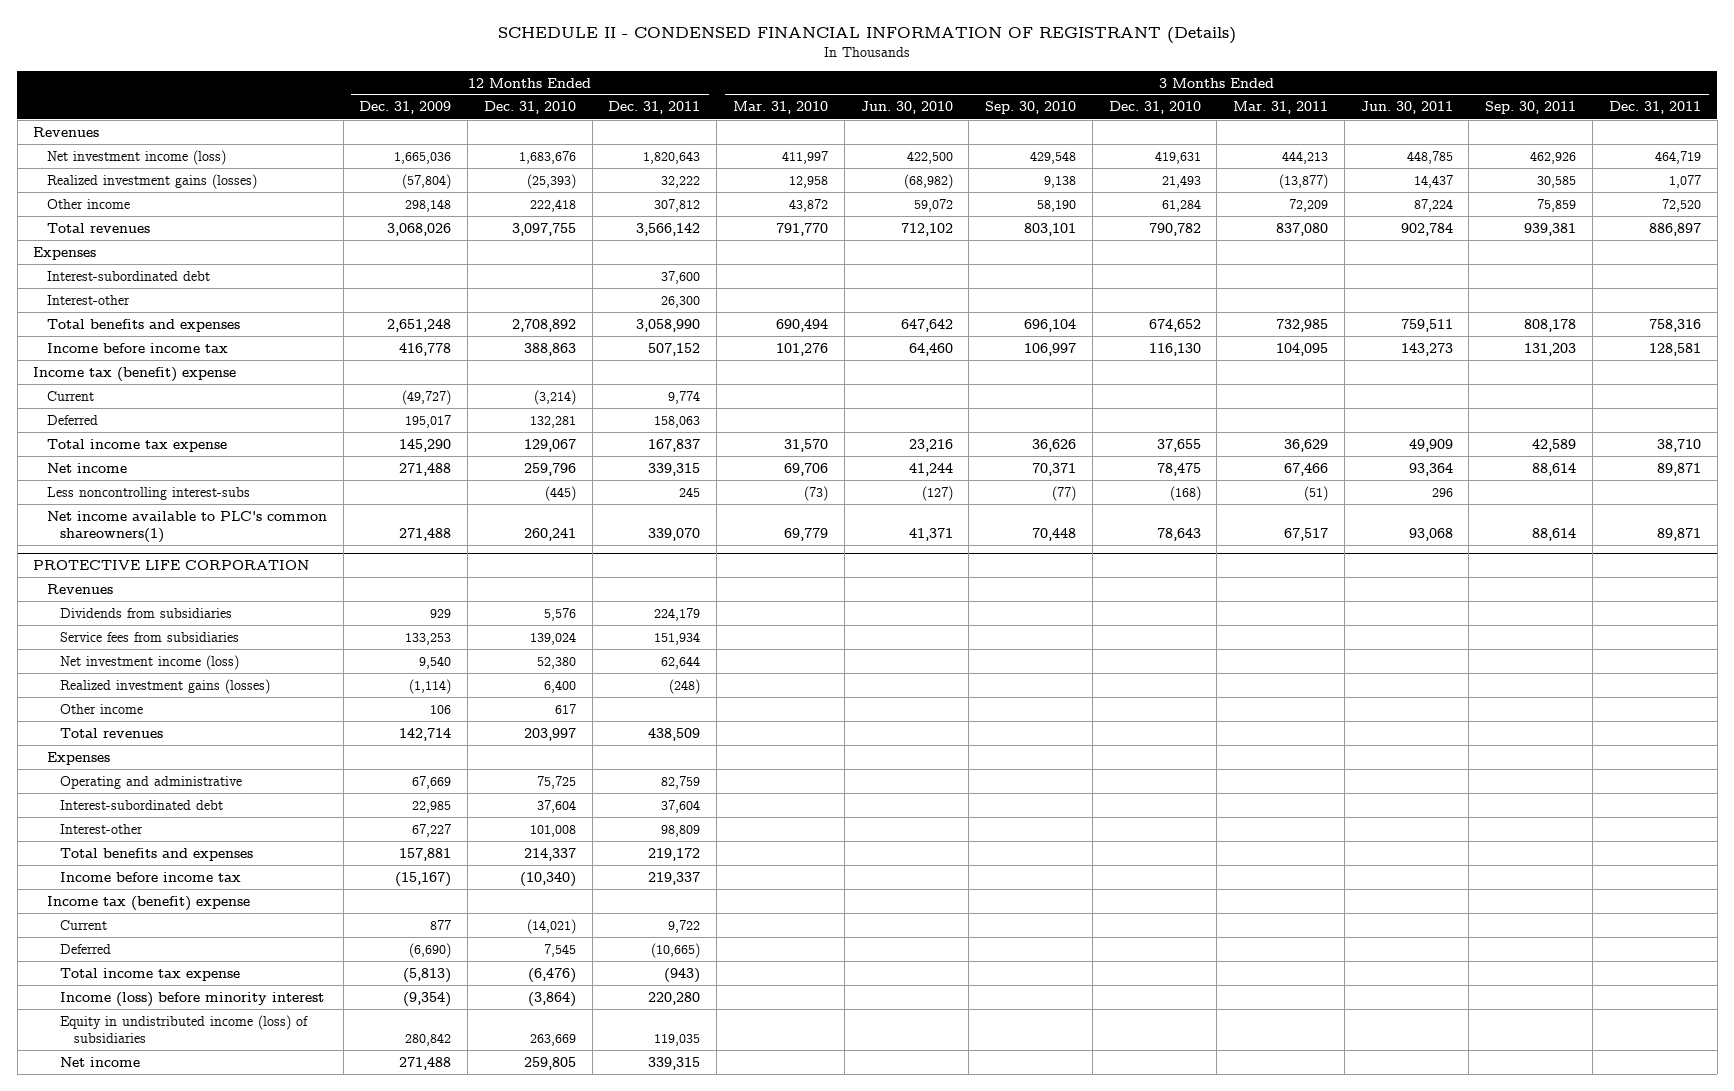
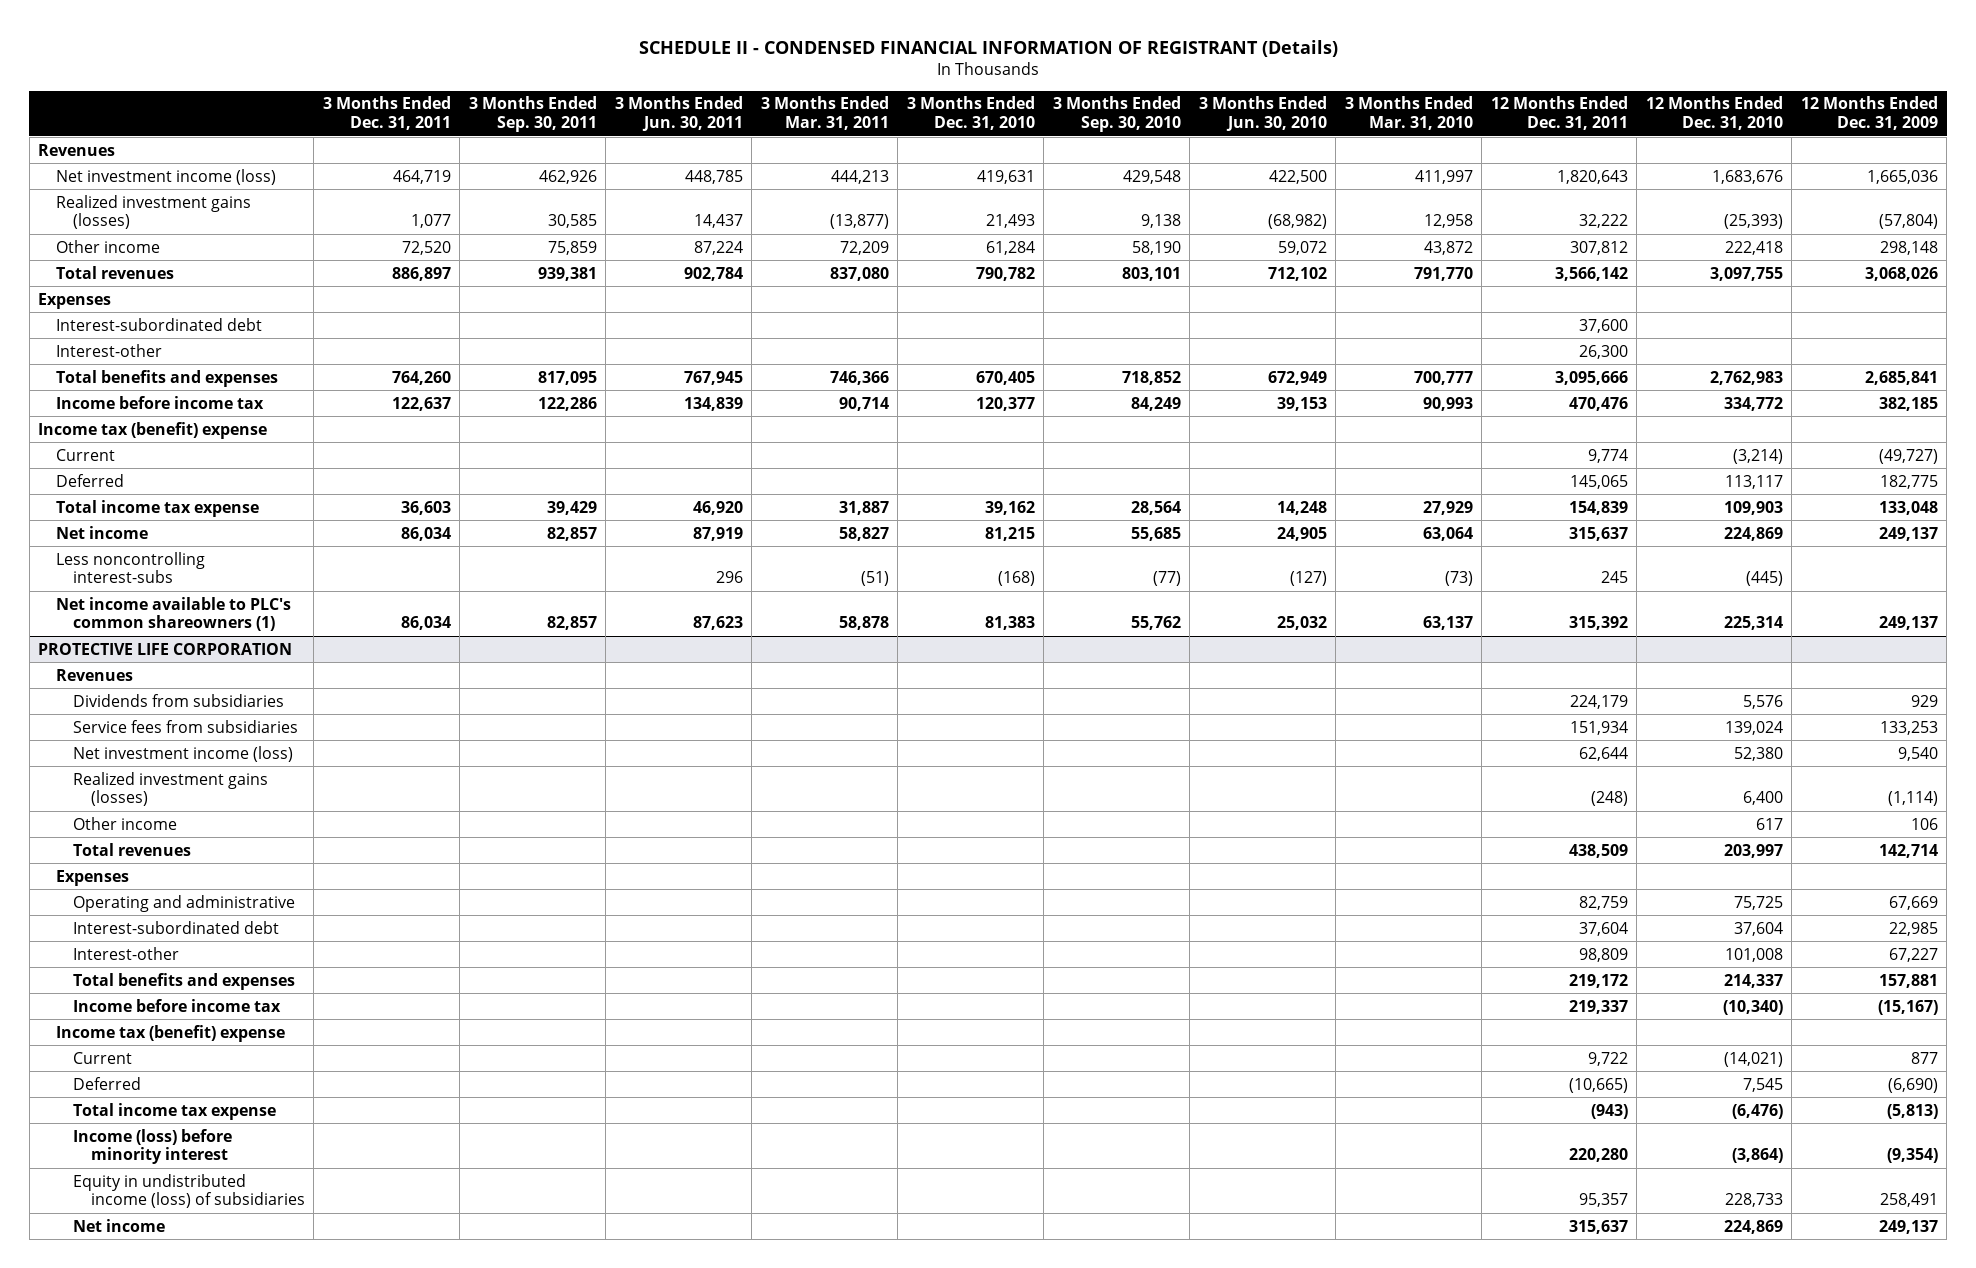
- | 12 Months Ended Dec. 31, 2009 | 12 Months Ended Dec. 31, 2010 | 12 Months Ended Dec. 31, 2011 | 3 Months Ended Mar. 31, 2010 | 3 Months Ended Jun. 30, 2010 | 3 Months Ended Sep. 30, 2010 | 3 Months Ended Dec. 31, 2010 | 3 Months Ended Mar. 31, 2011 | 3 Months Ended Jun. 30, 2011 | 3 Months Ended Sep. 30, 2011 | 3 Months Ended Dec. 31, 2011
+ | 3 Months Ended Dec. 31, 2011 | 3 Months Ended Sep. 30, 2011 | 3 Months Ended Jun. 30, 2011 | 3 Months Ended Mar. 31, 2011 | 3 Months Ended Dec. 31, 2010 | 3 Months Ended Sep. 30, 2010 | 3 Months Ended Jun. 30, 2010 | 3 Months Ended Mar. 31, 2010 | 12 Months Ended Dec. 31, 2011 | 12 Months Ended Dec. 31, 2010 | 12 Months Ended Dec. 31, 2009
- Total benefits and expenses | 2,651,248 | 2,708,892 | 3,058,990 | 690,494 | 647,642 | 696,104 | 674,652 | 732,985 | 759,511 | 808,178 | 758,316
- Income before income tax | 416,778 | 388,863 | 507,152 | 101,276 | 64,460 | 106,997 | 116,130 | 104,095 | 143,273 | 131,203 | 128,581
+ Total benefits and expenses | 764,260 | 817,095 | 767,945 | 746,366 | 670,405 | 718,852 | 672,949 | 700,777 | 3,095,666 | 2,762,983 | 2,685,841
+ Income before income tax | 122,637 | 122,286 | 134,839 | 90,714 | 120,377 | 84,249 | 39,153 | 90,993 | 470,476 | 334,772 | 382,185
- Deferred | 195,017 | 132,281 | 158,063 | | | | | | | |
- Total income tax expense | 145,290 | 129,067 | 167,837 | 31,570 | 23,216 | 36,626 | 37,655 | 36,629 | 49,909 | 42,589 | 38,710
- Net income | 271,488 | 259,796 | 339,315 | 69,706 | 41,244 | 70,371 | 78,475 | 67,466 | 93,364 | 88,614 | 89,871
+ Deferred | | | | | | | | | 145,065 | 113,117 | 182,775
+ Total income tax expense | 36,603 | 39,429 | 46,920 | 31,887 | 39,162 | 28,564 | 14,248 | 27,929 | 154,839 | 109,903 | 133,048
+ Net income | 86,034 | 82,857 | 87,919 | 58,827 | 81,215 | 55,685 | 24,905 | 63,064 | 315,637 | 224,869 | 249,137
- Net income available to PLC's common shareowners(1) | 271,488 | 260,241 | 339,070 | 69,779 | 41,371 | 70,448 | 78,643 | 67,517 | 93,068 | 88,614 | 89,871
+ Net income available to PLC's common shareowners (1) | 86,034 | 82,857 | 87,623 | 58,878 | 81,383 | 55,762 | 25,032 | 63,137 | 315,392 | 225,314 | 249,137
@ PROTECTIVE LIFE CORPORATION
- Equity in undistributed income (loss) of subsidiaries | 280,842 | 263,669 | 119,035 | | | | | | | |
- Net income | 271,488 | 259,805 | 339,315 | | | | | | | |
+ Equity in undistributed income (loss) of subsidiaries | | | | | | | | | 95,357 | 228,733 | 258,491
+ Net income | | | | | | | | | 315,637 | 224,869 | 249,137

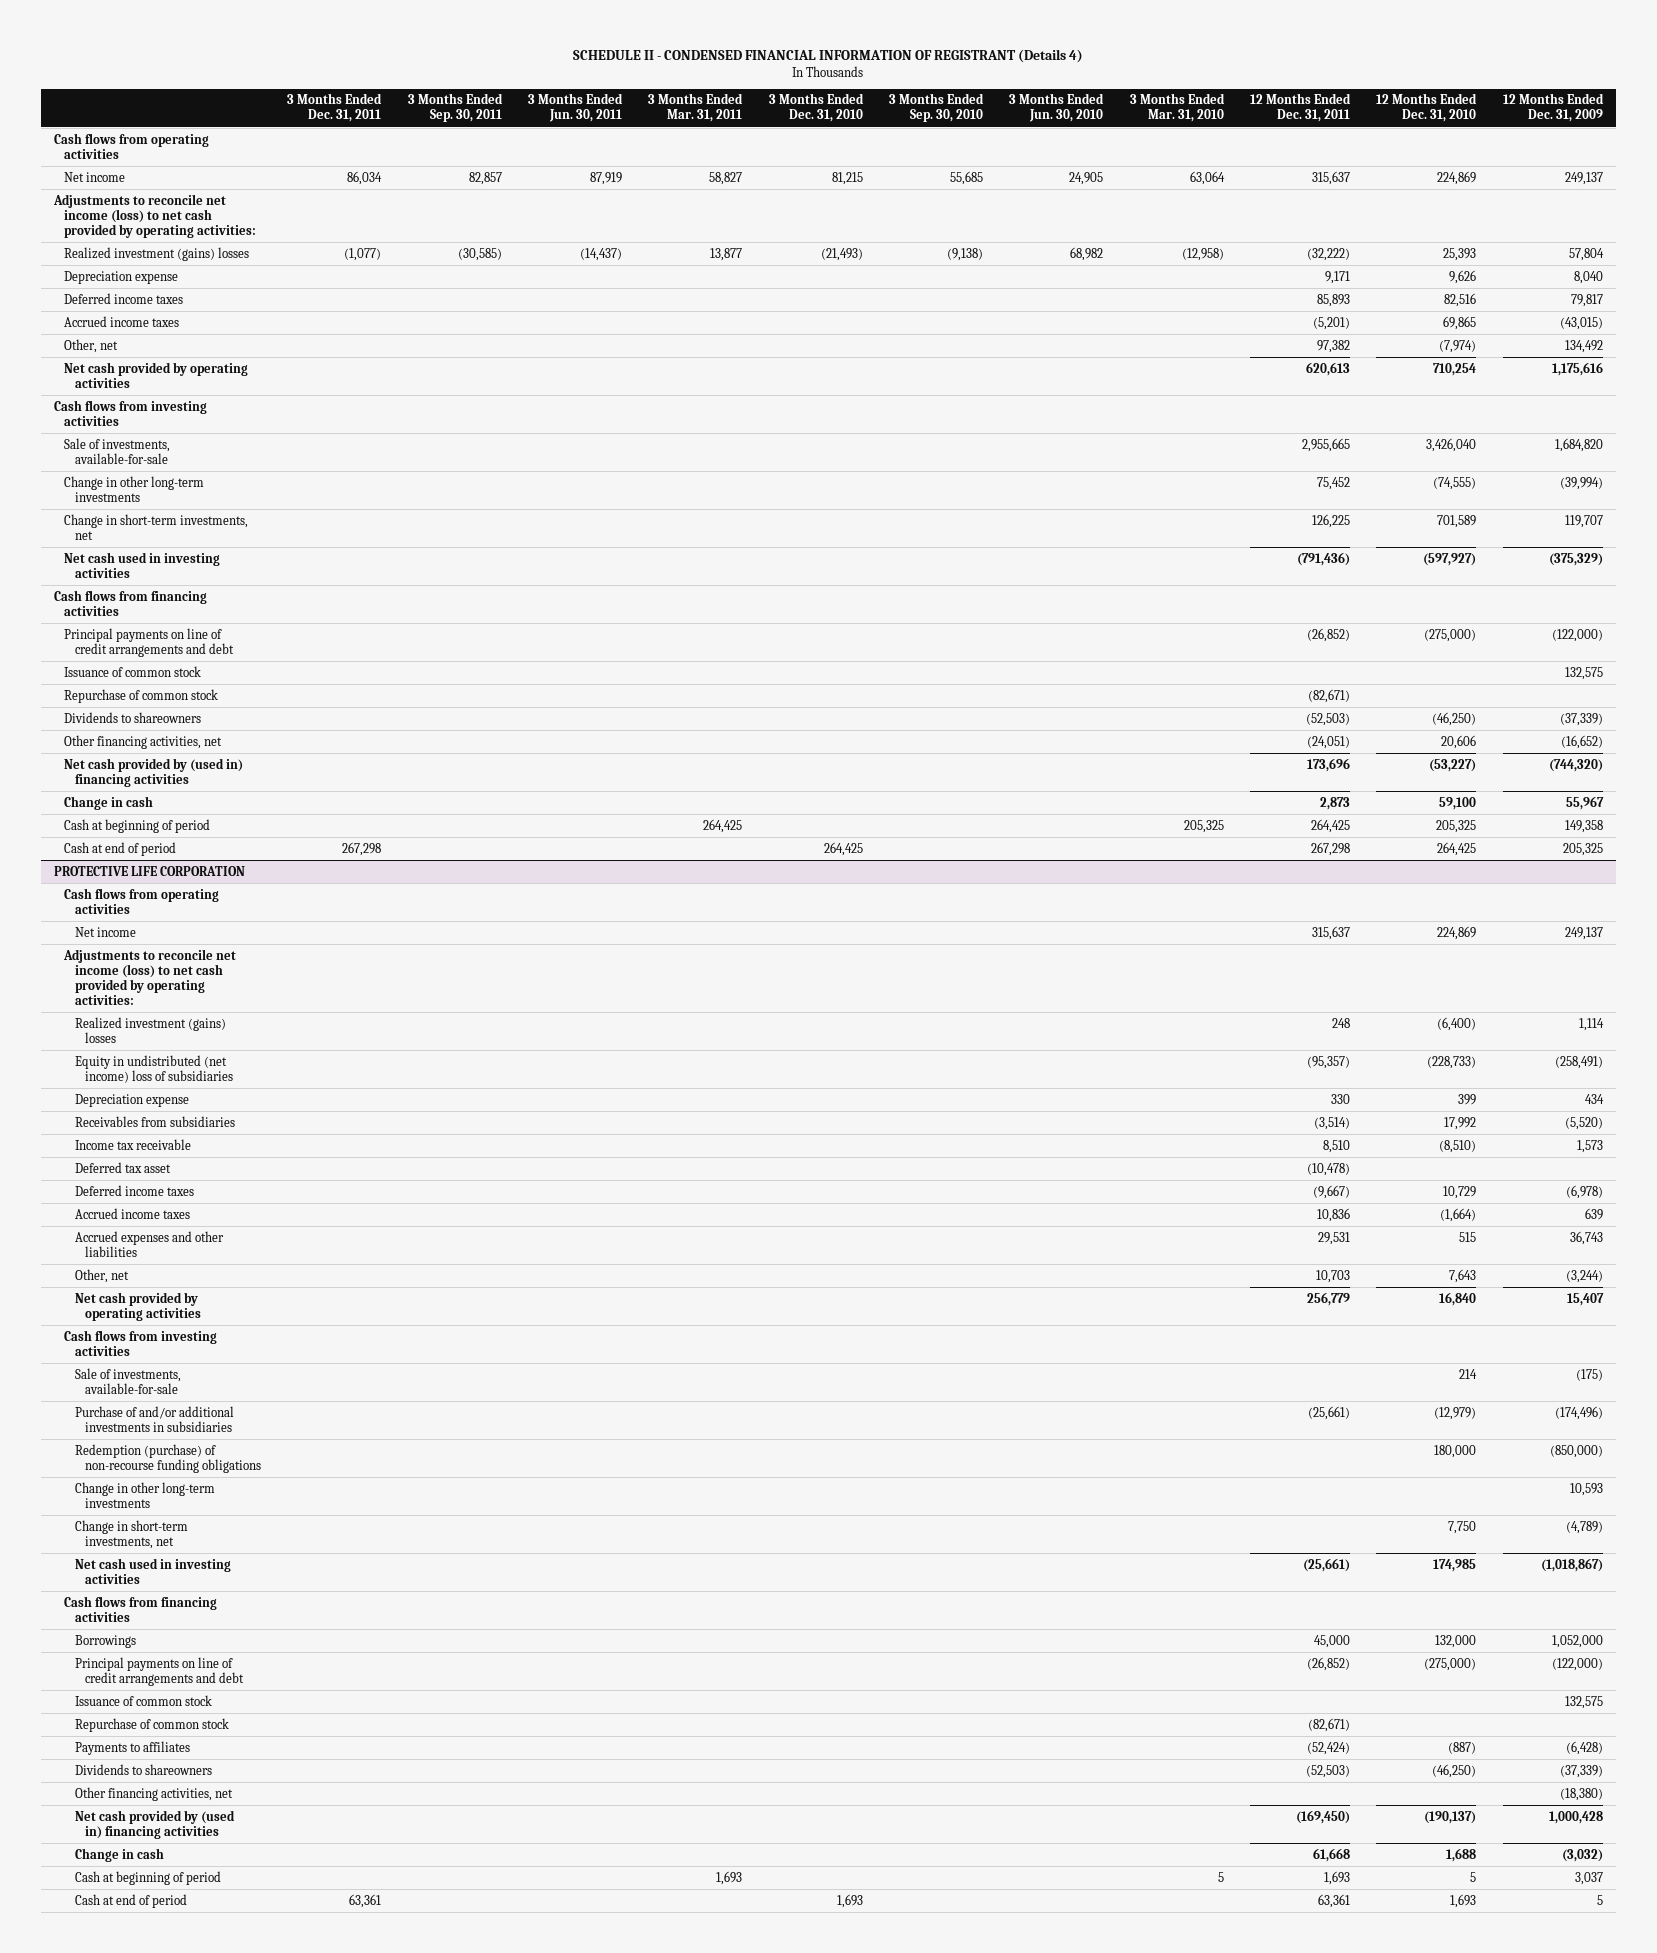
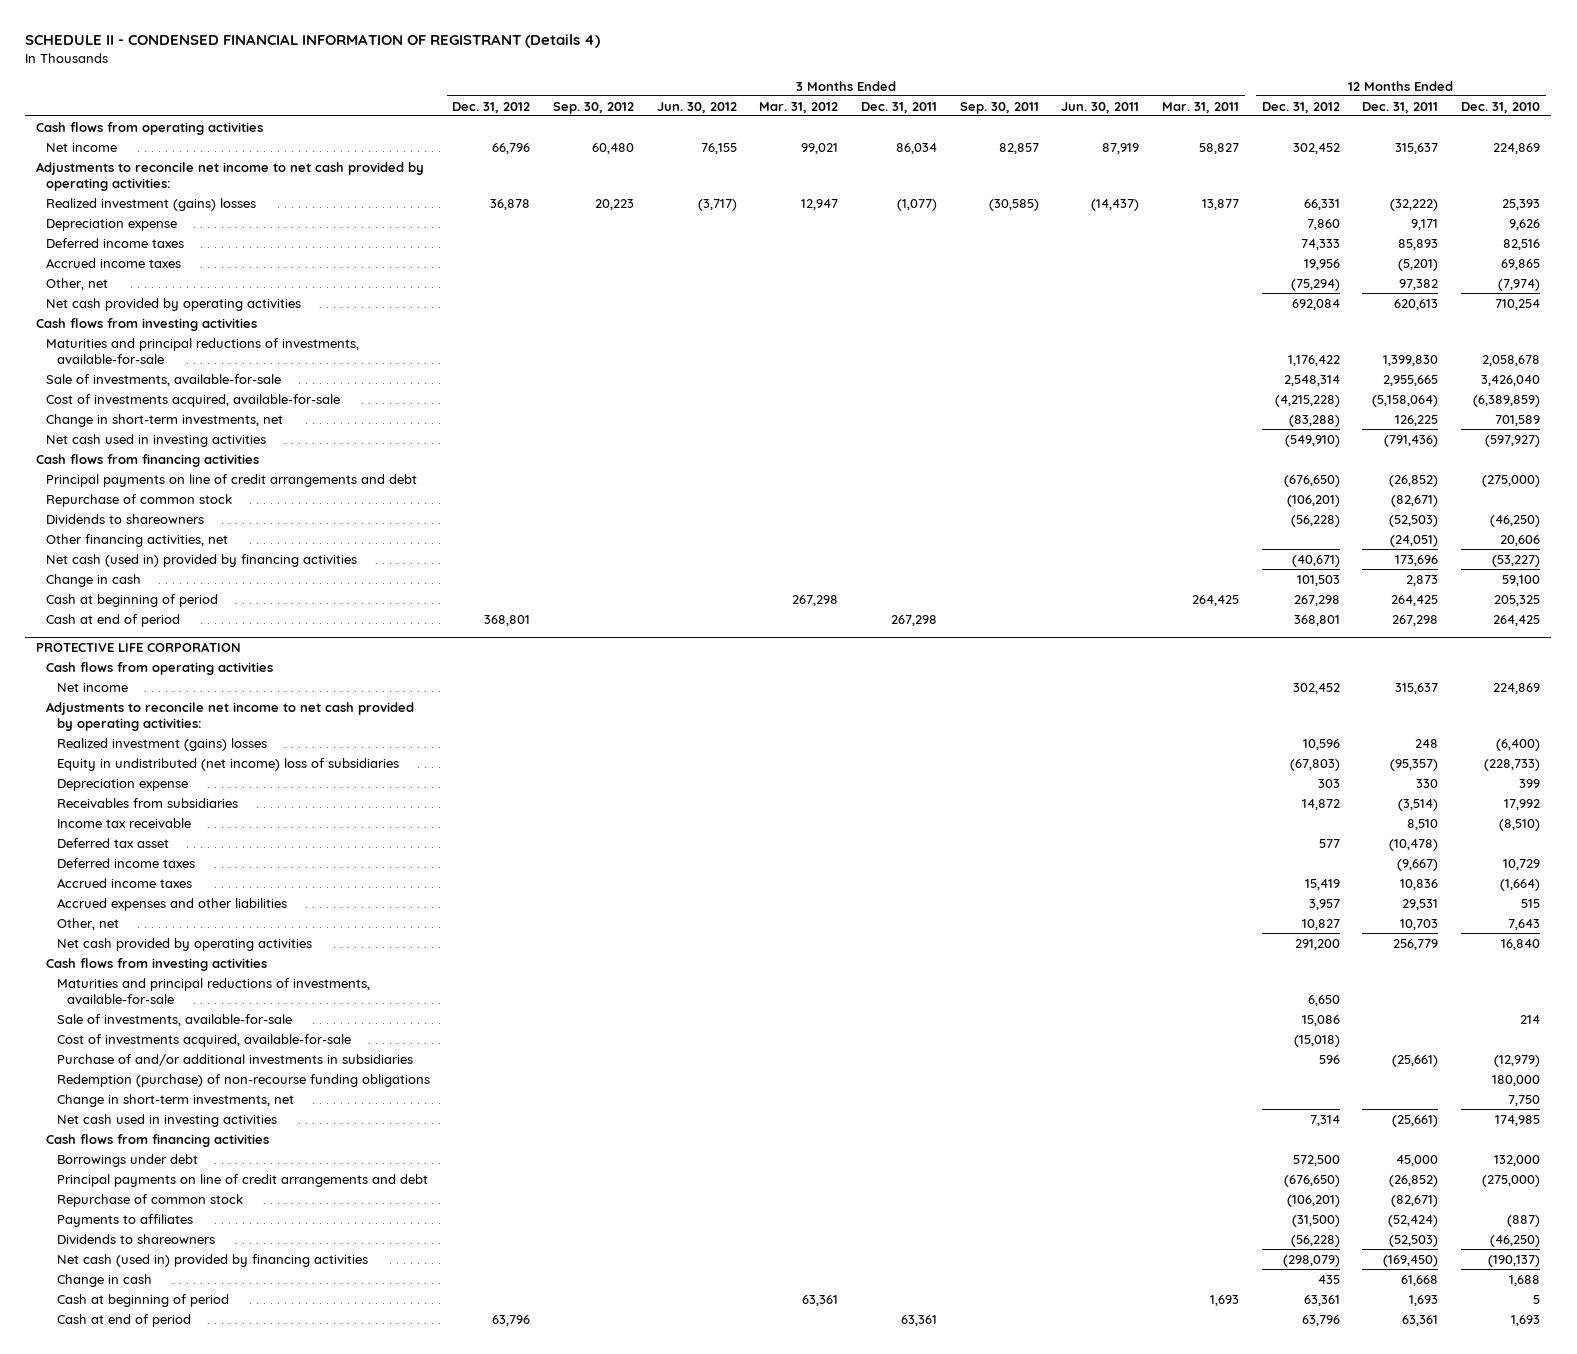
- | 3 Months Ended Dec. 31, 2011 | 3 Months Ended Sep. 30, 2011 | 3 Months Ended Jun. 30, 2011 | 3 Months Ended Mar. 31, 2011 | 3 Months Ended Dec. 31, 2010 | 3 Months Ended Sep. 30, 2010 | 3 Months Ended Jun. 30, 2010 | 3 Months Ended Mar. 31, 2010 | 12 Months Ended Dec. 31, 2011 | 12 Months Ended Dec. 31, 2010 | 12 Months Ended Dec. 31, 2009
+ | 3 Months Ended Dec. 31, 2012 | 3 Months Ended Sep. 30, 2012 | 3 Months Ended Jun. 30, 2012 | 3 Months Ended Mar. 31, 2012 | 3 Months Ended Dec. 31, 2011 | 3 Months Ended Sep. 30, 2011 | 3 Months Ended Jun. 30, 2011 | 3 Months Ended Mar. 31, 2011 | 12 Months Ended Dec. 31, 2012 | 12 Months Ended Dec. 31, 2011 | 12 Months Ended Dec. 31, 2010
- Adjustments to reconcile net income (loss) to net cash provided by operating activities:
+ Adjustments to reconcile net income to net cash provided by operating activities:
+ Maturities and principal reductions of investments, available-for-sale | | | | | | | | | 1,176,422 | 1,399,830 | 2,058,678
- Change in other long-term investments | | | | | | | | | 75,452 | (74,555) | (39,994)
+ Cost of investments acquired, available-for-sale | | | | | | | | | (4,215,228) | (5,158,064) | (6,389,859)
- Issuance of common stock | | | | | | | | | | | 132,575
- Net cash provided by (used in) financing activities | | | | | | | | | 173,696 | (53,227) | (744,320)
+ Net cash (used in) provided by financing activities | | | | | | | | | (40,671) | 173,696 | (53,227)
@ PROTECTIVE LIFE CORPORATION
- Adjustments to reconcile net income (loss) to net cash provided by operating activities:
+ Adjustments to reconcile net income to net cash provided by operating activities:
+ Maturities and principal reductions of investments, available-for-sale | | | | | | | | | 6,650 | |
+ Cost of investments acquired, available-for-sale | | | | | | | | | (15,018) | |
- Change in other long-term investments | | | | | | | | | | | 10,593
- Borrowings | | | | | | | | | 45,000 | 132,000 | 1,052,000
+ Borrowings under debt | | | | | | | | | 572,500 | 45,000 | 132,000
- Issuance of common stock | | | | | | | | | | | 132,575
- Other financing activities, net | | | | | | | | | | | (18,380)
- Net cash provided by (used in) financing activities | | | | | | | | | (169,450) | (190,137) | 1,000,428
+ Net cash (used in) provided by financing activities | | | | | | | | | (298,079) | (169,450) | (190,137)

